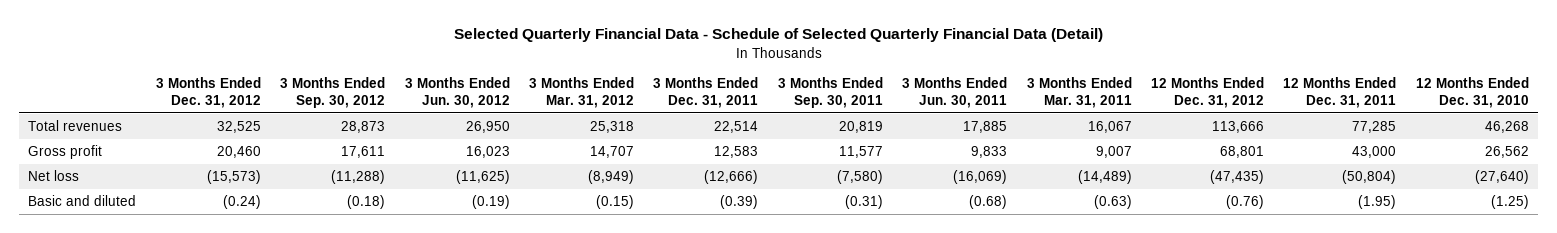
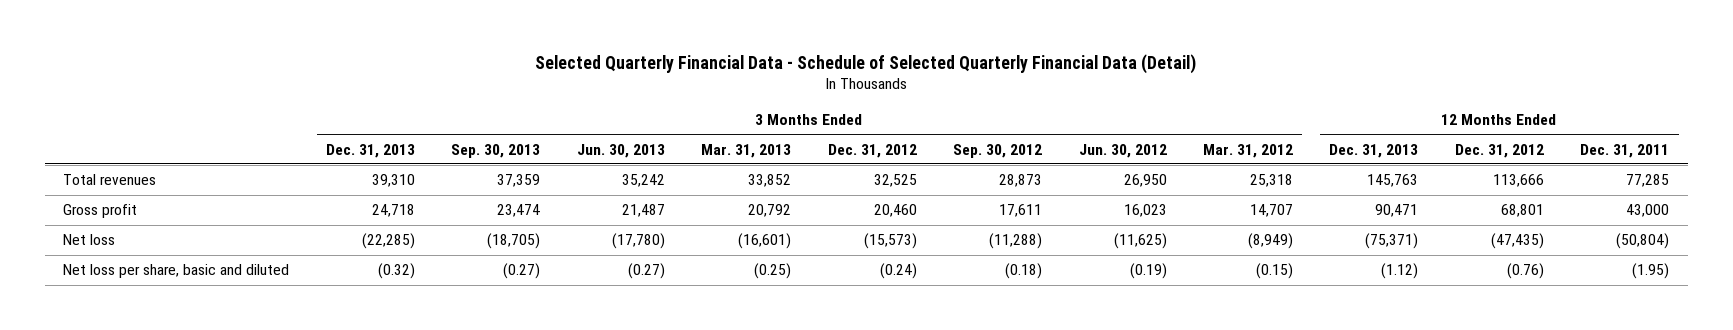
- | 3 Months Ended Dec. 31, 2012 | 3 Months Ended Sep. 30, 2012 | 3 Months Ended Jun. 30, 2012 | 3 Months Ended Mar. 31, 2012 | 3 Months Ended Dec. 31, 2011 | 3 Months Ended Sep. 30, 2011 | 3 Months Ended Jun. 30, 2011 | 3 Months Ended Mar. 31, 2011 | 12 Months Ended Dec. 31, 2012 | 12 Months Ended Dec. 31, 2011 | 12 Months Ended Dec. 31, 2010
+ | 3 Months Ended Dec. 31, 2013 | 3 Months Ended Sep. 30, 2013 | 3 Months Ended Jun. 30, 2013 | 3 Months Ended Mar. 31, 2013 | 3 Months Ended Dec. 31, 2012 | 3 Months Ended Sep. 30, 2012 | 3 Months Ended Jun. 30, 2012 | 3 Months Ended Mar. 31, 2012 | 12 Months Ended Dec. 31, 2013 | 12 Months Ended Dec. 31, 2012 | 12 Months Ended Dec. 31, 2011
- Basic and diluted | (0.24) | (0.18) | (0.19) | (0.15) | (0.39) | (0.31) | (0.68) | (0.63) | (0.76) | (1.95) | (1.25)
+ Net loss per share, basic and diluted | (0.32) | (0.27) | (0.27) | (0.25) | (0.24) | (0.18) | (0.19) | (0.15) | (1.12) | (0.76) | (1.95)

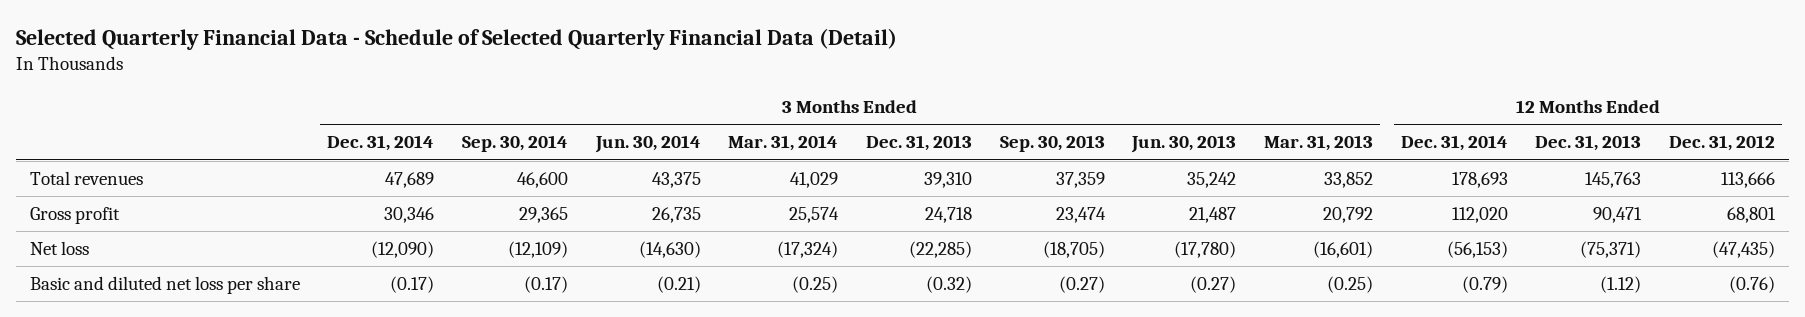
- | 3 Months Ended Dec. 31, 2013 | 3 Months Ended Sep. 30, 2013 | 3 Months Ended Jun. 30, 2013 | 3 Months Ended Mar. 31, 2013 | 3 Months Ended Dec. 31, 2012 | 3 Months Ended Sep. 30, 2012 | 3 Months Ended Jun. 30, 2012 | 3 Months Ended Mar. 31, 2012 | 12 Months Ended Dec. 31, 2013 | 12 Months Ended Dec. 31, 2012 | 12 Months Ended Dec. 31, 2011
+ | 3 Months Ended Dec. 31, 2014 | 3 Months Ended Sep. 30, 2014 | 3 Months Ended Jun. 30, 2014 | 3 Months Ended Mar. 31, 2014 | 3 Months Ended Dec. 31, 2013 | 3 Months Ended Sep. 30, 2013 | 3 Months Ended Jun. 30, 2013 | 3 Months Ended Mar. 31, 2013 | 12 Months Ended Dec. 31, 2014 | 12 Months Ended Dec. 31, 2013 | 12 Months Ended Dec. 31, 2012
- Net loss per share, basic and diluted | (0.32) | (0.27) | (0.27) | (0.25) | (0.24) | (0.18) | (0.19) | (0.15) | (1.12) | (0.76) | (1.95)
+ Basic and diluted net loss per share | (0.17) | (0.17) | (0.21) | (0.25) | (0.32) | (0.27) | (0.27) | (0.25) | (0.79) | (1.12) | (0.76)

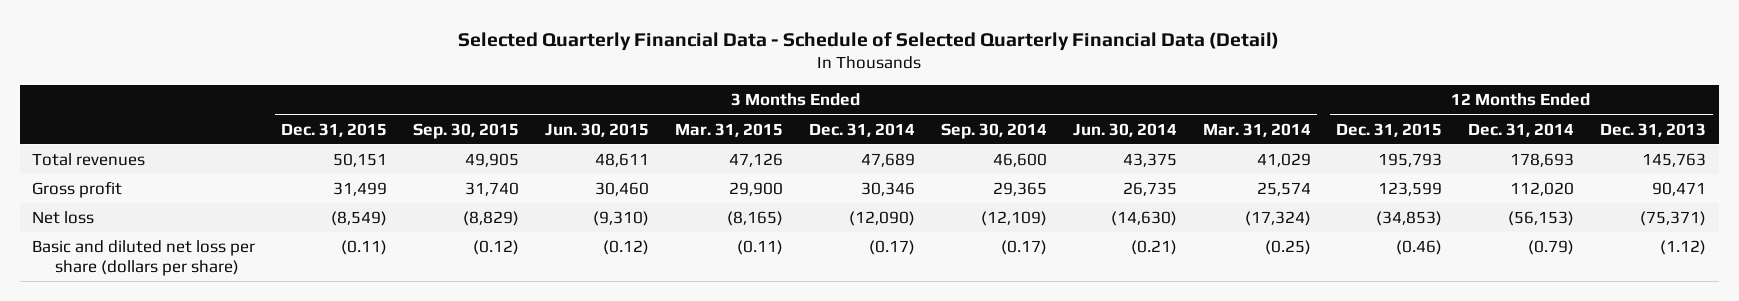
- | 3 Months Ended Dec. 31, 2014 | 3 Months Ended Sep. 30, 2014 | 3 Months Ended Jun. 30, 2014 | 3 Months Ended Mar. 31, 2014 | 3 Months Ended Dec. 31, 2013 | 3 Months Ended Sep. 30, 2013 | 3 Months Ended Jun. 30, 2013 | 3 Months Ended Mar. 31, 2013 | 12 Months Ended Dec. 31, 2014 | 12 Months Ended Dec. 31, 2013 | 12 Months Ended Dec. 31, 2012
+ | 3 Months Ended Dec. 31, 2015 | 3 Months Ended Sep. 30, 2015 | 3 Months Ended Jun. 30, 2015 | 3 Months Ended Mar. 31, 2015 | 3 Months Ended Dec. 31, 2014 | 3 Months Ended Sep. 30, 2014 | 3 Months Ended Jun. 30, 2014 | 3 Months Ended Mar. 31, 2014 | 12 Months Ended Dec. 31, 2015 | 12 Months Ended Dec. 31, 2014 | 12 Months Ended Dec. 31, 2013
- Basic and diluted net loss per share | (0.17) | (0.17) | (0.21) | (0.25) | (0.32) | (0.27) | (0.27) | (0.25) | (0.79) | (1.12) | (0.76)
+ Basic and diluted net loss per share (dollars per share) | (0.11) | (0.12) | (0.12) | (0.11) | (0.17) | (0.17) | (0.21) | (0.25) | (0.46) | (0.79) | (1.12)

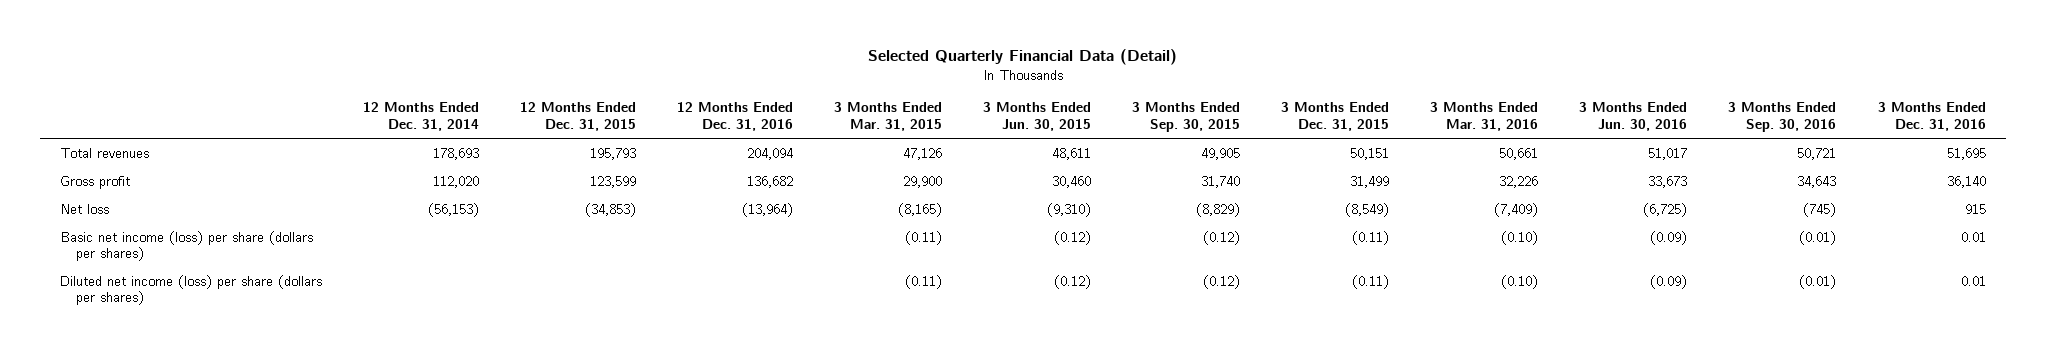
- Selected Quarterly Financial Data - Schedule of Selected Quarterly Financial Data (Detail)
+ Selected Quarterly Financial Data (Detail)
- | 3 Months Ended Dec. 31, 2015 | 3 Months Ended Sep. 30, 2015 | 3 Months Ended Jun. 30, 2015 | 3 Months Ended Mar. 31, 2015 | 3 Months Ended Dec. 31, 2014 | 3 Months Ended Sep. 30, 2014 | 3 Months Ended Jun. 30, 2014 | 3 Months Ended Mar. 31, 2014 | 12 Months Ended Dec. 31, 2015 | 12 Months Ended Dec. 31, 2014 | 12 Months Ended Dec. 31, 2013
+ | 12 Months Ended Dec. 31, 2014 | 12 Months Ended Dec. 31, 2015 | 12 Months Ended Dec. 31, 2016 | 3 Months Ended Mar. 31, 2015 | 3 Months Ended Jun. 30, 2015 | 3 Months Ended Sep. 30, 2015 | 3 Months Ended Dec. 31, 2015 | 3 Months Ended Mar. 31, 2016 | 3 Months Ended Jun. 30, 2016 | 3 Months Ended Sep. 30, 2016 | 3 Months Ended Dec. 31, 2016
- Basic and diluted net loss per share (dollars per share) | (0.11) | (0.12) | (0.12) | (0.11) | (0.17) | (0.17) | (0.21) | (0.25) | (0.46) | (0.79) | (1.12)
+ Basic net income (loss) per share (dollars per shares) | | | | (0.11) | (0.12) | (0.12) | (0.11) | (0.10) | (0.09) | (0.01) | 0.01
+ Diluted net income (loss) per share (dollars per shares) | | | | (0.11) | (0.12) | (0.12) | (0.11) | (0.10) | (0.09) | (0.01) | 0.01

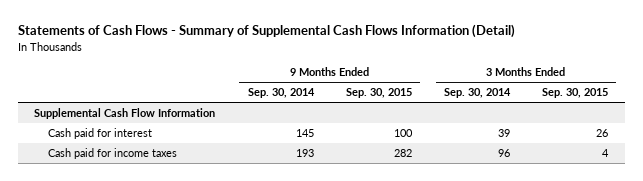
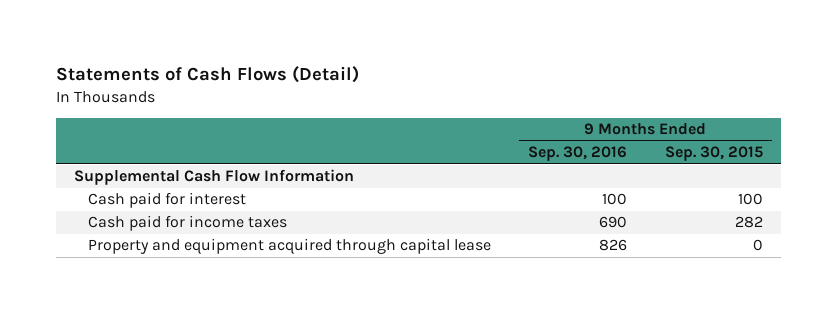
- Statements of Cash Flows - Summary of Supplemental Cash Flows Information (Detail)
+ Statements of Cash Flows (Detail)
- | 9 Months Ended Sep. 30, 2014 | 9 Months Ended Sep. 30, 2015 | 3 Months Ended Sep. 30, 2014 | 3 Months Ended Sep. 30, 2015
+ | 9 Months Ended Sep. 30, 2016 | 9 Months Ended Sep. 30, 2015
+ Property and equipment acquired through capital lease | 826 | 0

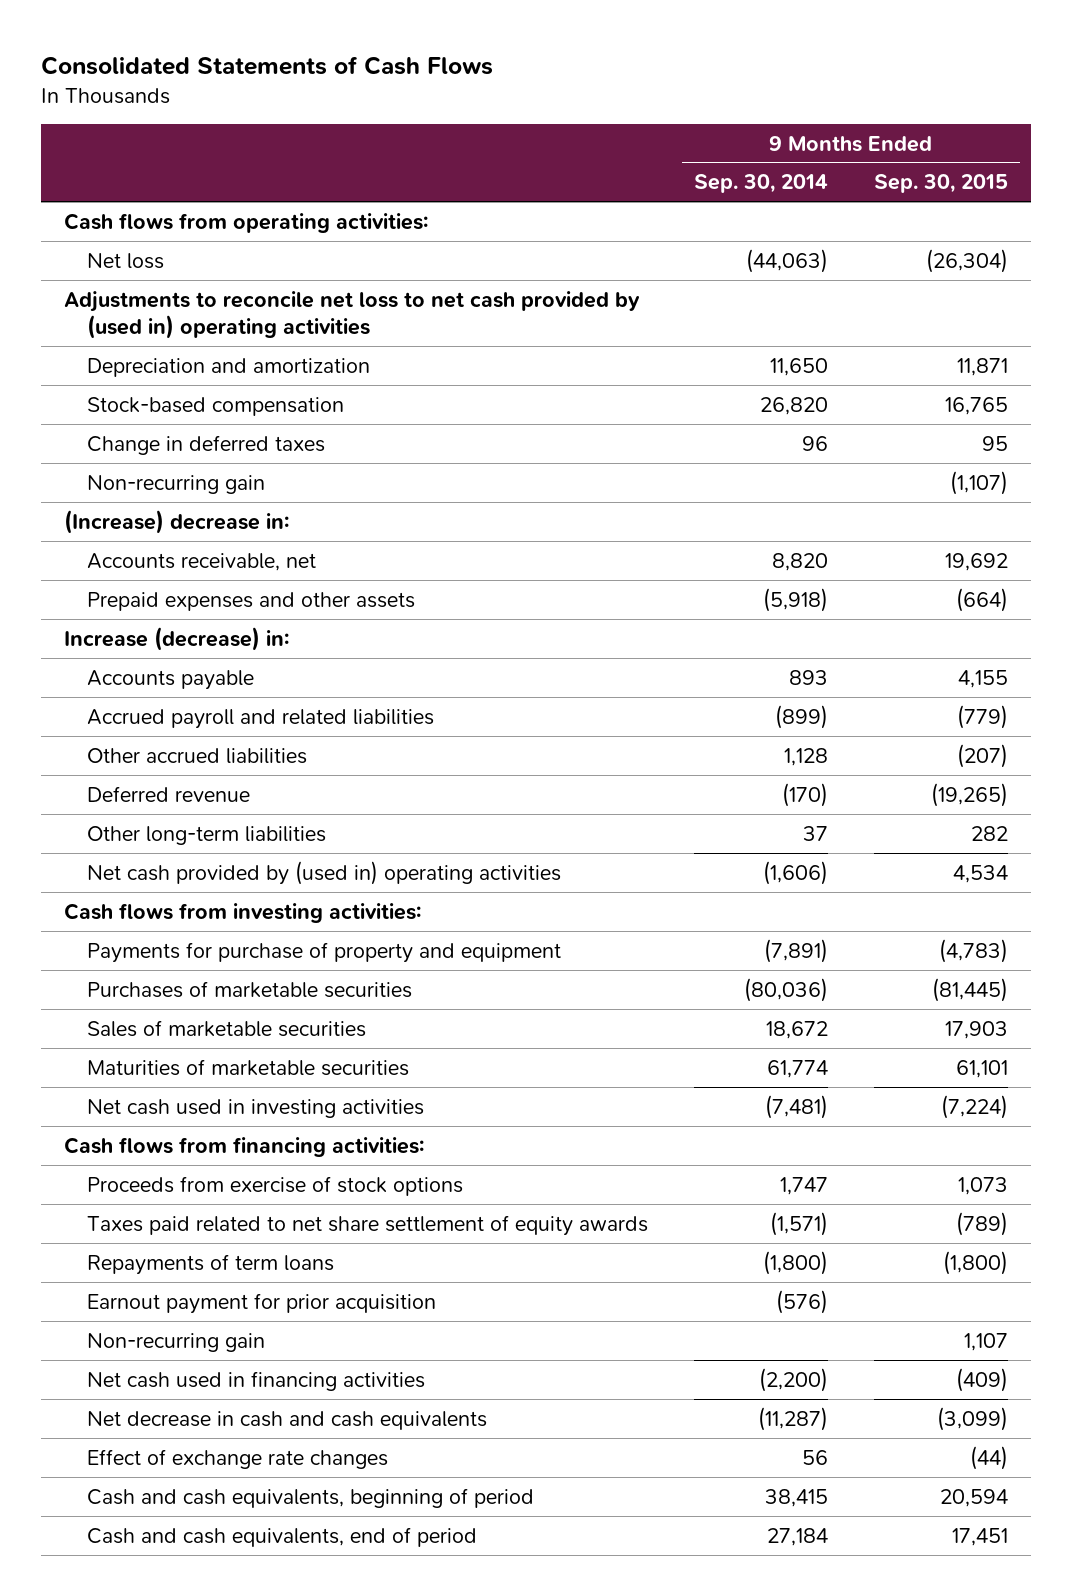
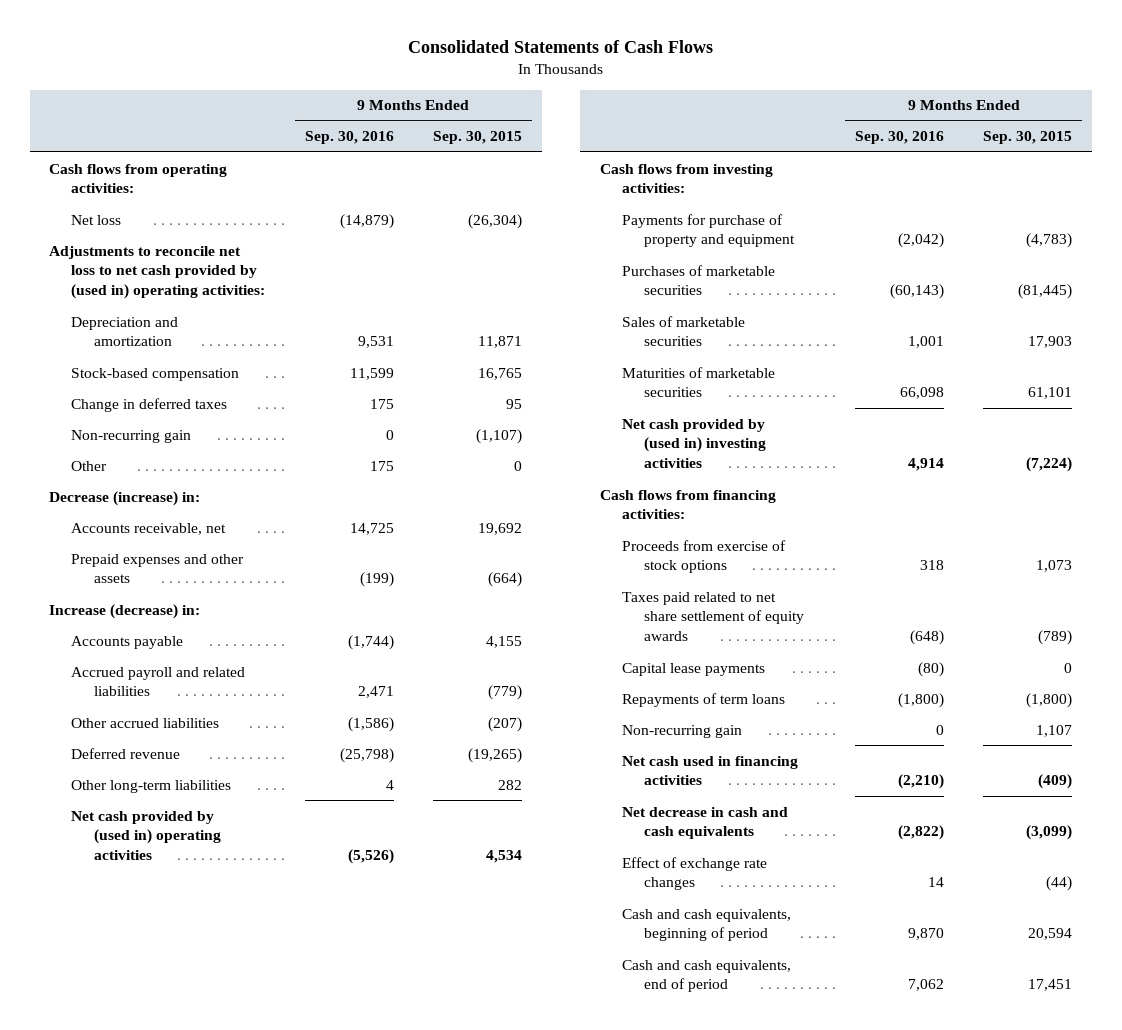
- | 9 Months Ended Sep. 30, 2014 | 9 Months Ended Sep. 30, 2015
+ | 9 Months Ended Sep. 30, 2016 | 9 Months Ended Sep. 30, 2015
- Adjustments to reconcile net loss to net cash provided by (used in) operating activities
+ Adjustments to reconcile net loss to net cash provided by (used in) operating activities:
- (Increase) decrease in:
+ Other | 175 | 0
+ Decrease (increase) in:
- Net cash used in investing activities | (7,481) | (7,224)
+ Net cash provided by (used in) investing activities | 4,914 | (7,224)
+ Capital lease payments | (80) | 0
- Earnout payment for prior acquisition | (576) |

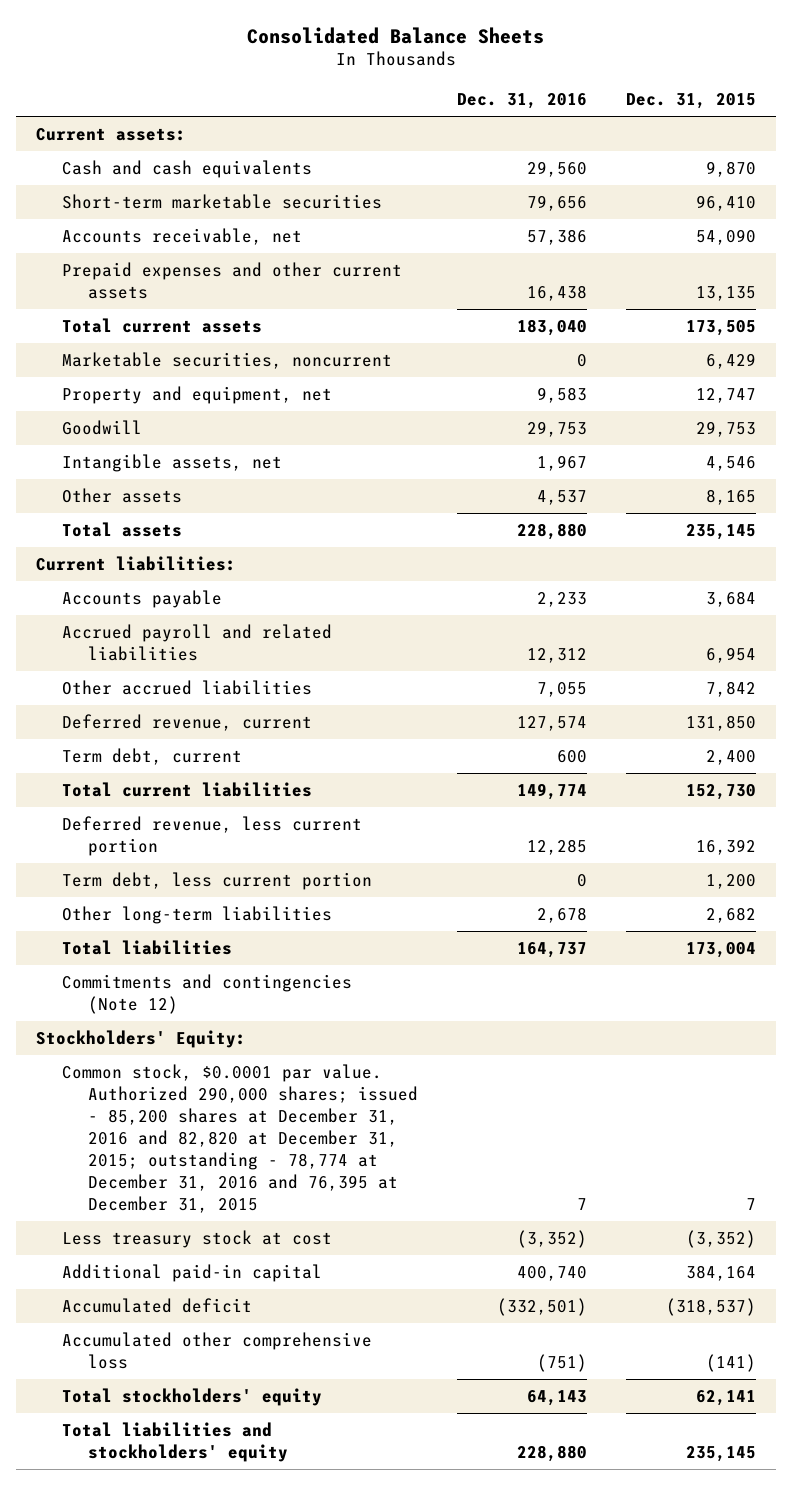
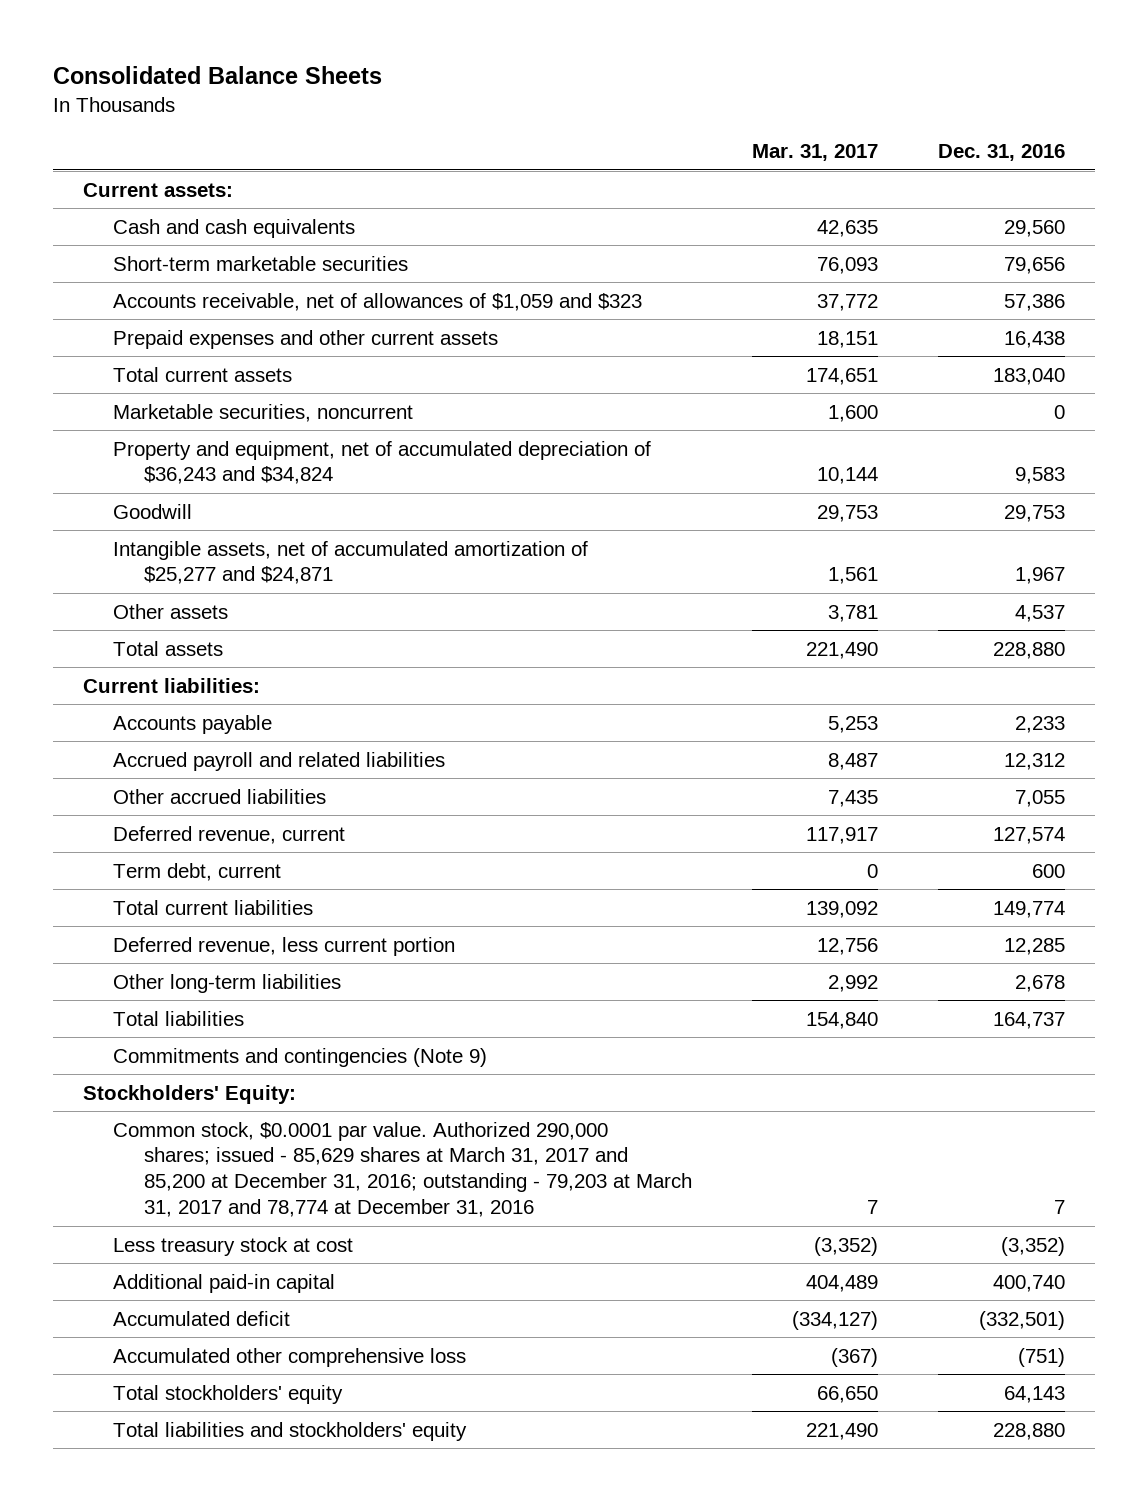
- | Dec. 31, 2016 | Dec. 31, 2015
+ | Mar. 31, 2017 | Dec. 31, 2016
- Accounts receivable, net | 57,386 | 54,090
+ Accounts receivable, net of allowances of $1,059 and $323 | 37,772 | 57,386
- Property and equipment, net | 9,583 | 12,747
+ Property and equipment, net of accumulated depreciation of $36,243 and $34,824 | 10,144 | 9,583
- Intangible assets, net | 1,967 | 4,546
+ Intangible assets, net of accumulated amortization of $25,277 and $24,871 | 1,561 | 1,967
- Term debt, less current portion | 0 | 1,200
- Commitments and contingencies (Note 12)
+ Commitments and contingencies (Note 9)
- Common stock, $0.0001 par value. Authorized 290,000 shares; issued - 85,200 shares at December 31, 2016 and 82,820 at December 31, 2015; outstanding - 78,774 at December 31, 2016 and 76,395 at December 31, 2015 | 7 | 7
+ Common stock, $0.0001 par value. Authorized 290,000 shares; issued - 85,629 shares at March 31, 2017 and 85,200 at December 31, 2016; outstanding - 79,203 at March 31, 2017 and 78,774 at December 31, 2016 | 7 | 7

